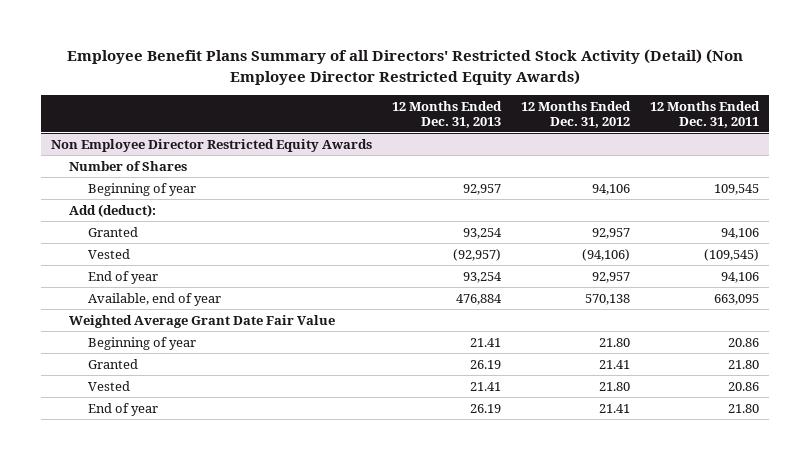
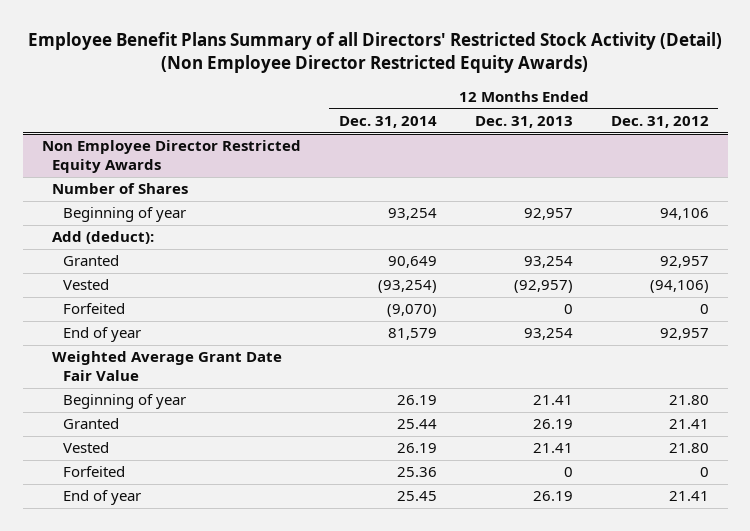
- | 12 Months Ended Dec. 31, 2013 | 12 Months Ended Dec. 31, 2012 | 12 Months Ended Dec. 31, 2011
+ | 12 Months Ended Dec. 31, 2014 | 12 Months Ended Dec. 31, 2013 | 12 Months Ended Dec. 31, 2012
@ Non Employee Director Restricted Equity Awards
+ Forfeited | (9,070) | 0 | 0
- Available, end of year | 476,884 | 570,138 | 663,095
+ Forfeited | 25.36 | 0 | 0

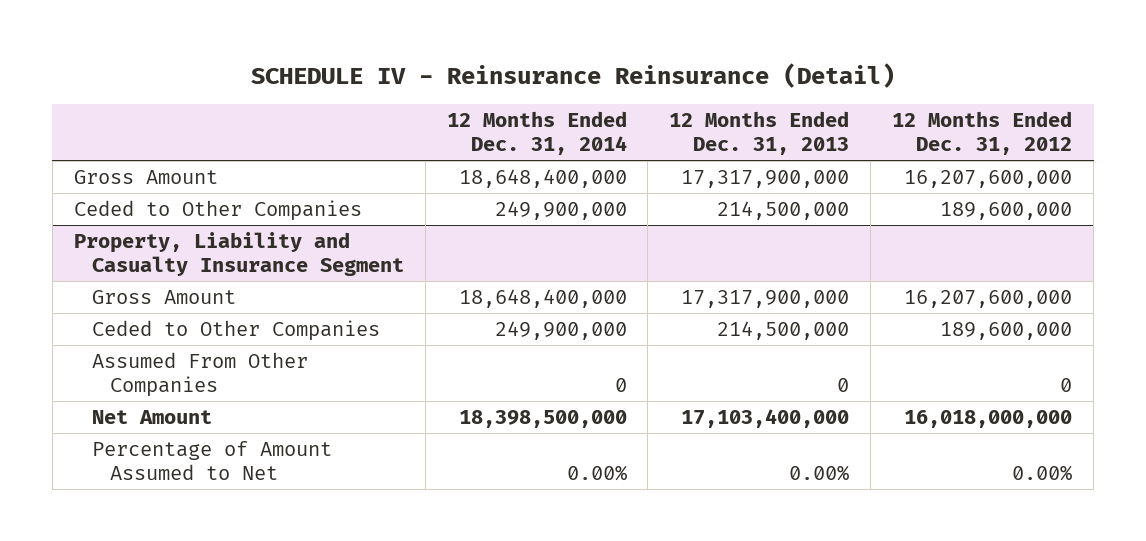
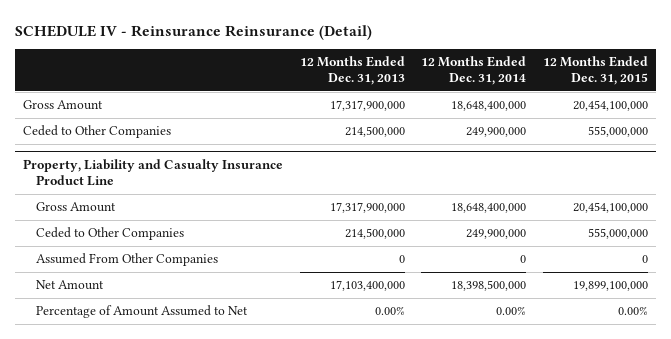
- | 12 Months Ended Dec. 31, 2014 | 12 Months Ended Dec. 31, 2013 | 12 Months Ended Dec. 31, 2012
+ | 12 Months Ended Dec. 31, 2013 | 12 Months Ended Dec. 31, 2014 | 12 Months Ended Dec. 31, 2015
- Property, Liability and Casualty Insurance Segment
+ Property, Liability and Casualty Insurance Product Line

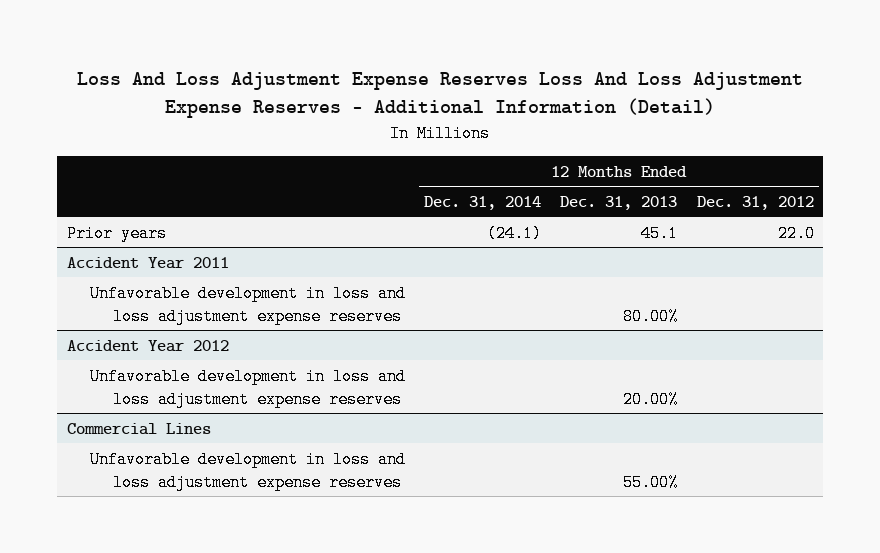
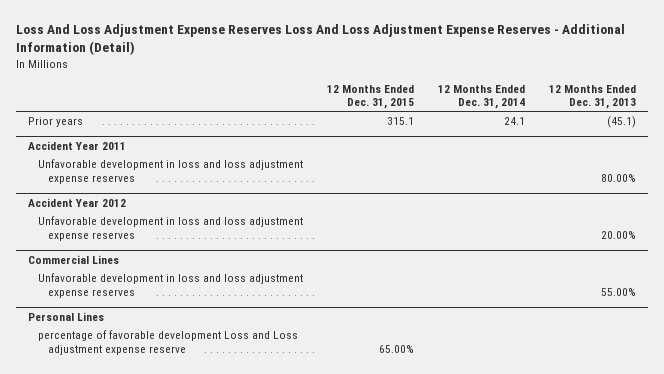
- | 12 Months Ended Dec. 31, 2014 | 12 Months Ended Dec. 31, 2013 | 12 Months Ended Dec. 31, 2012
+ | 12 Months Ended Dec. 31, 2015 | 12 Months Ended Dec. 31, 2014 | 12 Months Ended Dec. 31, 2013
- Prior years | (24.1) | 45.1 | 22.0
+ Prior years | 315.1 | 24.1 | (45.1)
+ Personal Lines
+ percentage of favorable development Loss and Loss adjustment expense reserve | 65.00% | |

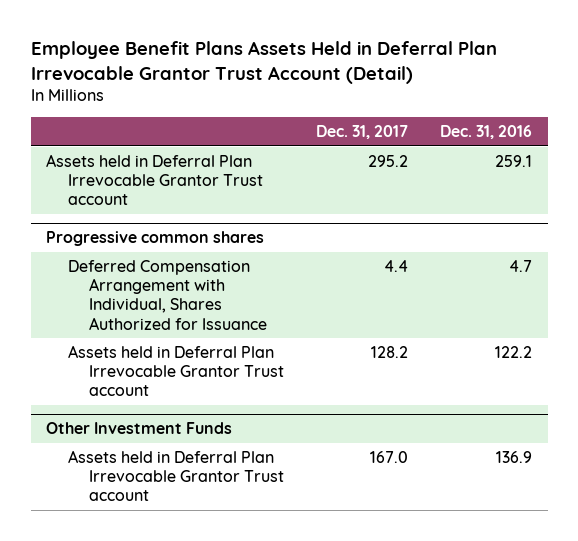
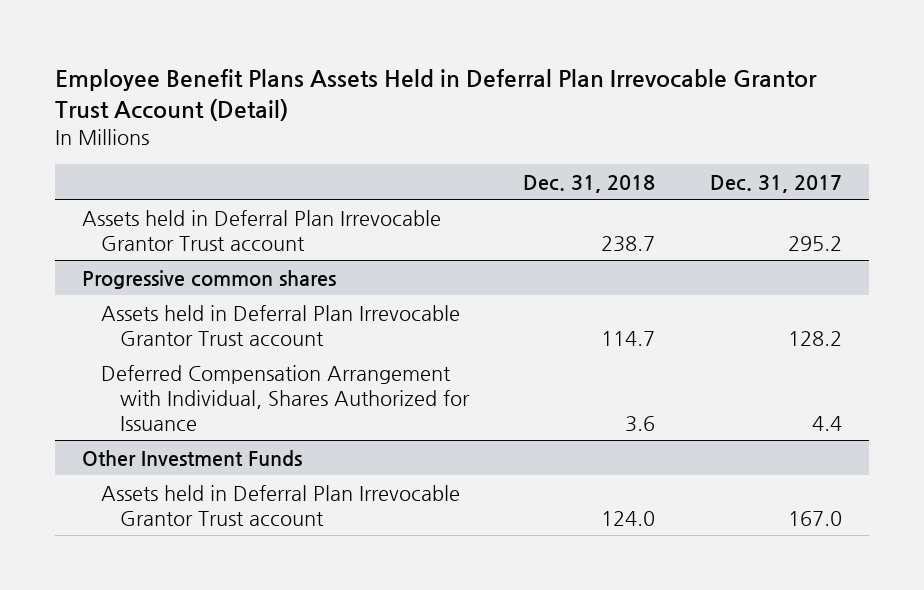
- | Dec. 31, 2017 | Dec. 31, 2016
+ | Dec. 31, 2018 | Dec. 31, 2017
@ Progressive common shares
moved down: Deferred Compensation Arrangement with Individual, Shares Authorized for Issuance | 3.6 | 4.4

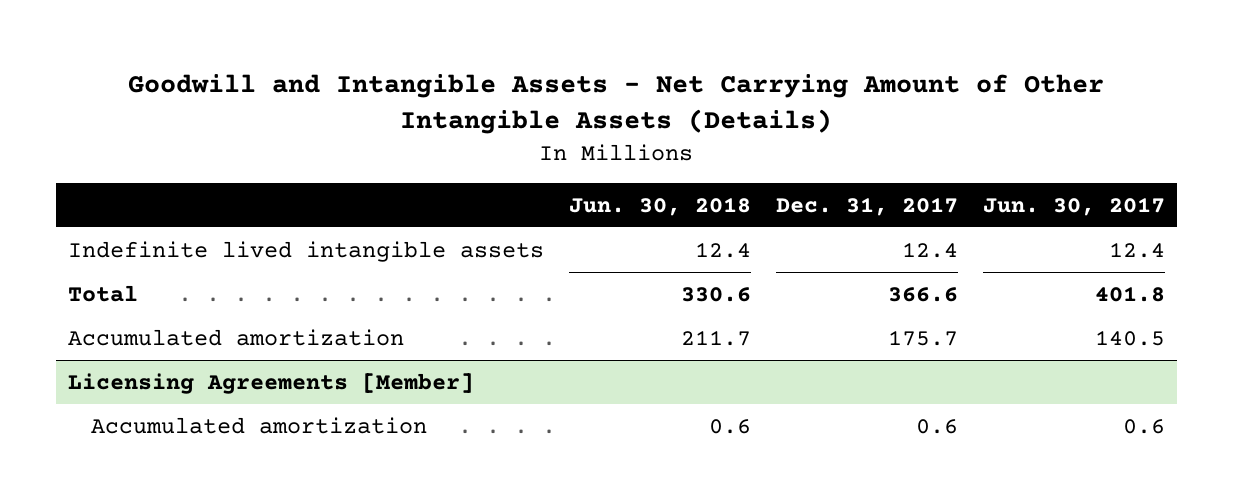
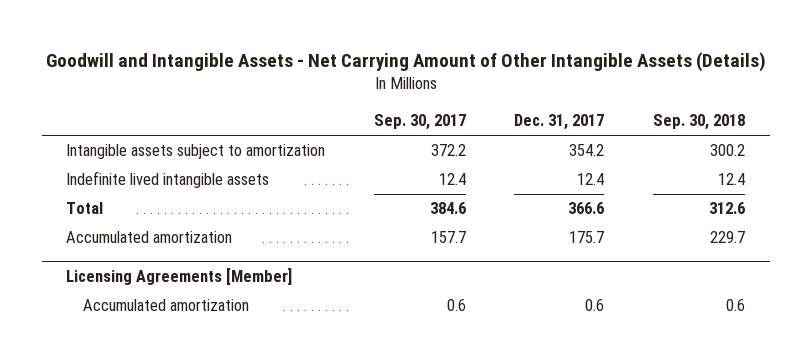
- | Jun. 30, 2018 | Dec. 31, 2017 | Jun. 30, 2017
+ | Sep. 30, 2017 | Dec. 31, 2017 | Sep. 30, 2018
+ Intangible assets subject to amortization | 372.2 | 354.2 | 300.2

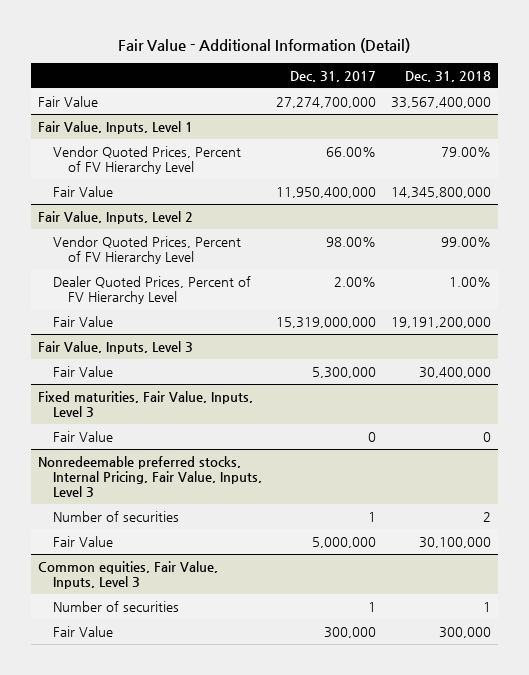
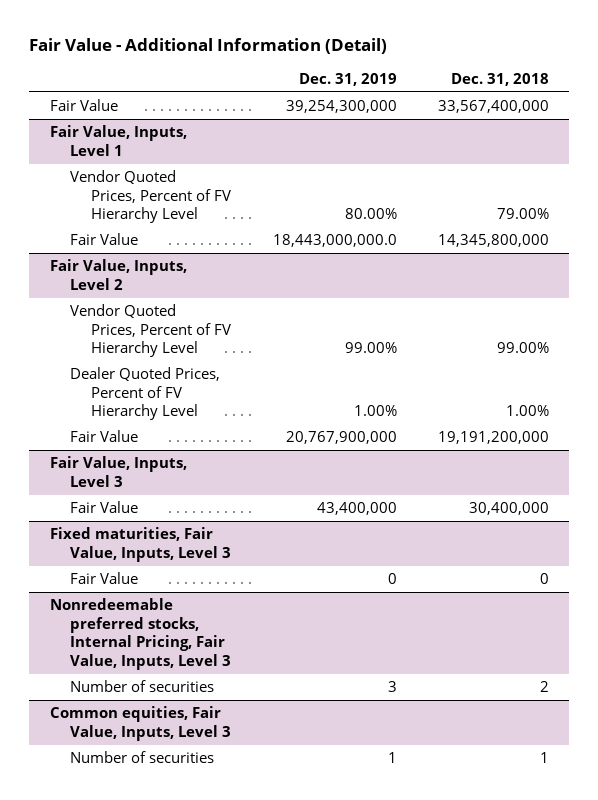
- | Dec. 31, 2017 | Dec. 31, 2018
+ | Dec. 31, 2019 | Dec. 31, 2018
@ Nonredeemable preferred stocks, Internal Pricing, Fair Value, Inputs, Level 3
- Fair Value | 5,000,000 | 30,100,000
@ Common equities, Fair Value, Inputs, Level 3
- Fair Value | 300,000 | 300,000

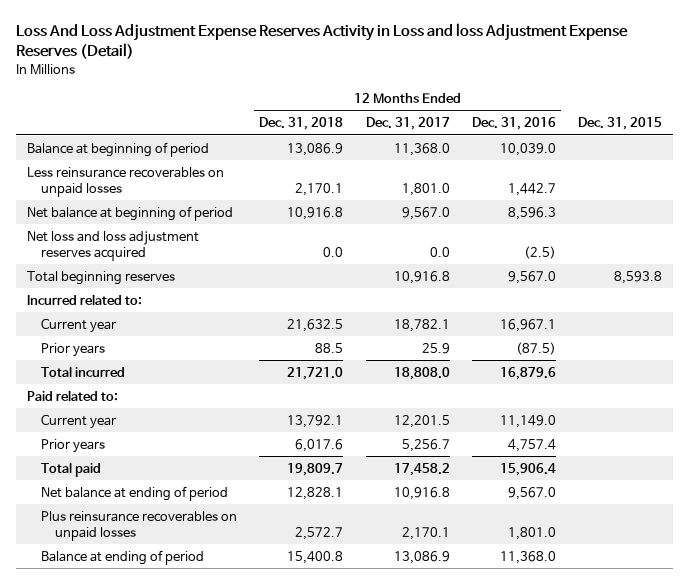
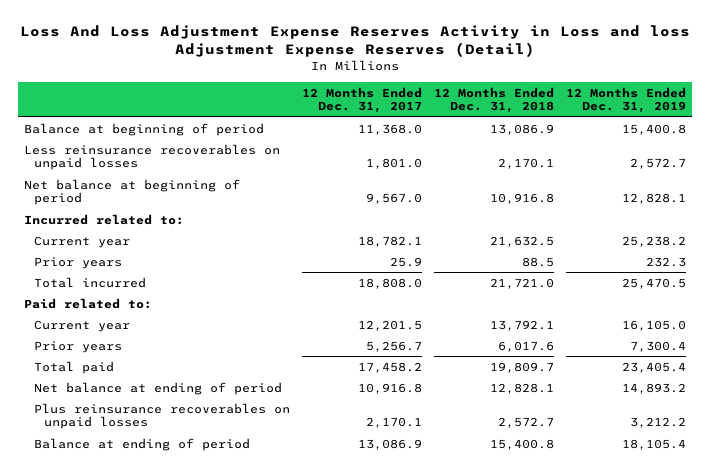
- | 12 Months Ended Dec. 31, 2018 | 12 Months Ended Dec. 31, 2017 | 12 Months Ended Dec. 31, 2016 | Dec. 31, 2015
+ | 12 Months Ended Dec. 31, 2017 | 12 Months Ended Dec. 31, 2018 | 12 Months Ended Dec. 31, 2019
- Net loss and loss adjustment reserves acquired | 0.0 | 0.0 | (2.5) |
- Total beginning reserves | | 10,916.8 | 9,567.0 | 8,593.8

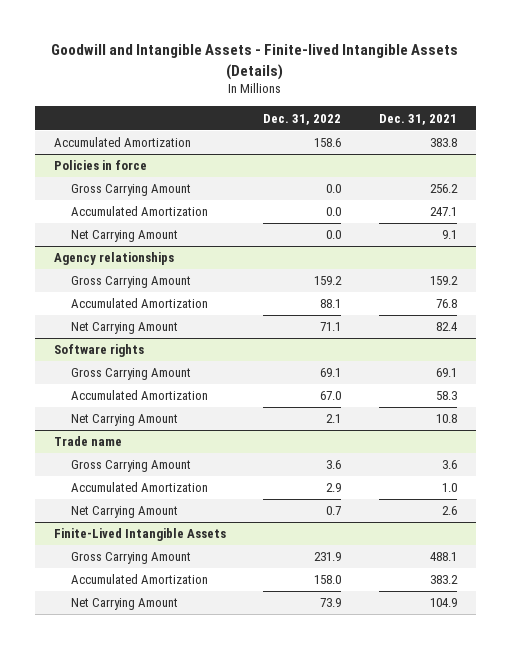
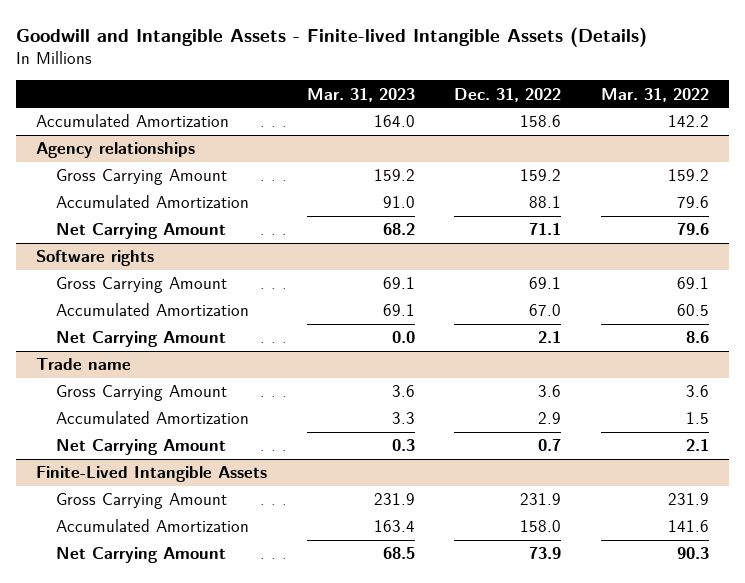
- | Dec. 31, 2022 | Dec. 31, 2021
+ | Mar. 31, 2023 | Dec. 31, 2022 | Mar. 31, 2022
- Policies in force
- Gross Carrying Amount | 0.0 | 256.2
- Accumulated Amortization | 0.0 | 247.1
- Net Carrying Amount | 0.0 | 9.1

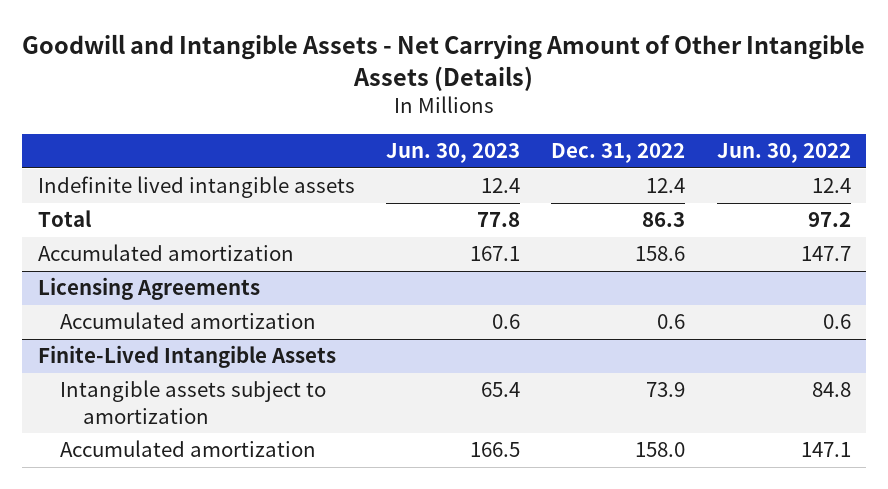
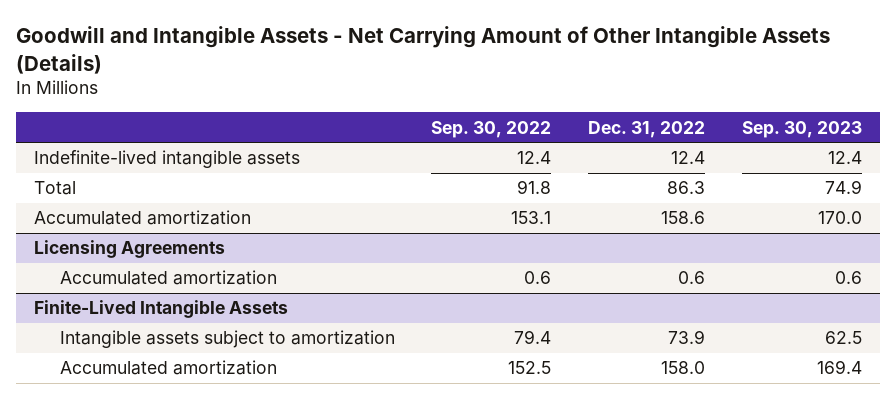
- | Jun. 30, 2023 | Dec. 31, 2022 | Jun. 30, 2022
+ | Sep. 30, 2022 | Dec. 31, 2022 | Sep. 30, 2023
- Indefinite lived intangible assets | 12.4 | 12.4 | 12.4
+ Indefinite-lived intangible assets | 12.4 | 12.4 | 12.4

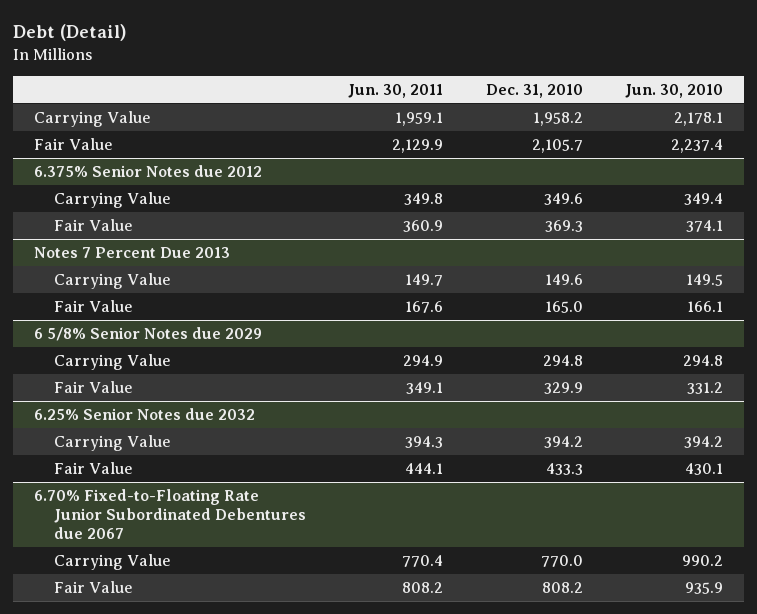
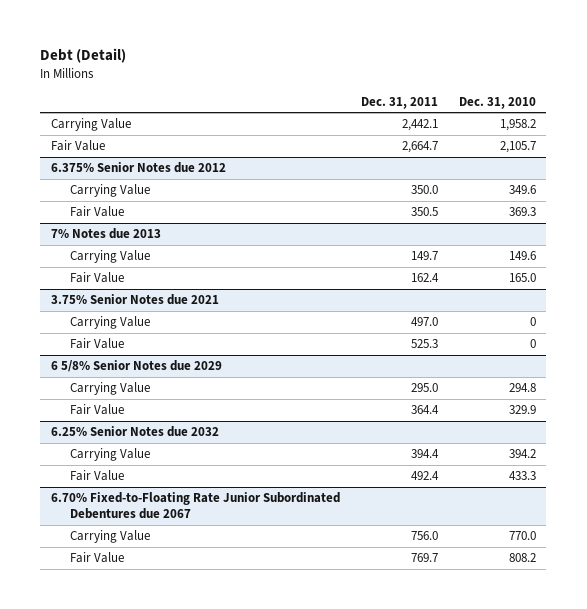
- | Jun. 30, 2011 | Dec. 31, 2010 | Jun. 30, 2010
+ | Dec. 31, 2011 | Dec. 31, 2010
- Notes 7 Percent Due 2013
+ 7% Notes due 2013
+ 3.75% Senior Notes due 2021
+ Carrying Value | 497.0 | 0
+ Fair Value | 525.3 | 0

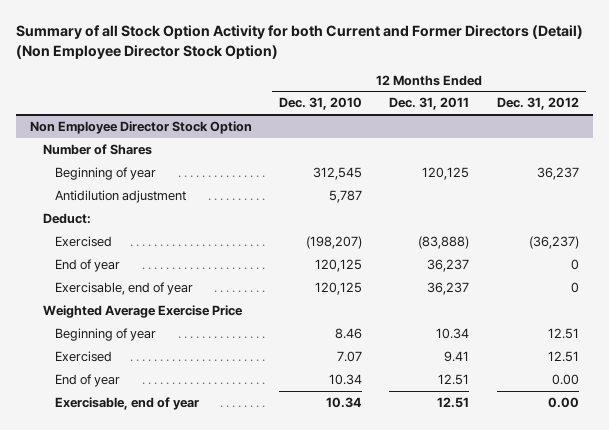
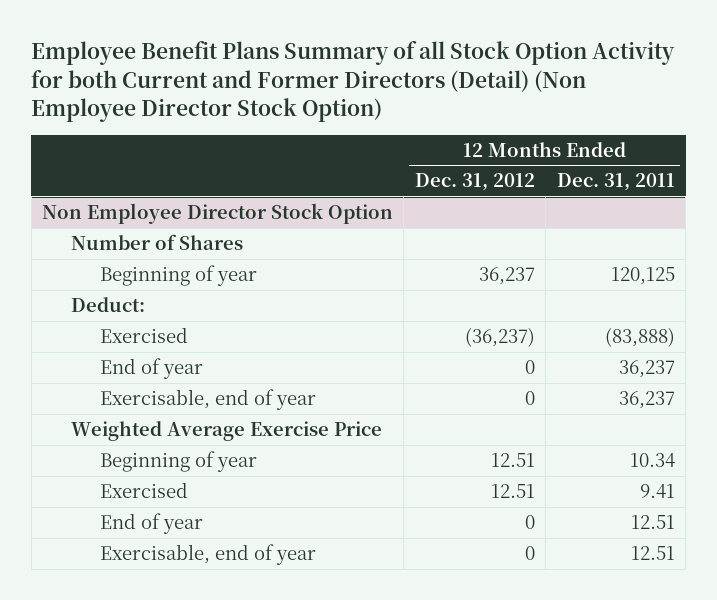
- Summary of all Stock Option Activity for both Current and Former Directors (Detail) (Non Employee Director Stock Option)
+ Employee Benefit Plans Summary of all Stock Option Activity for both Current and Former Directors (Detail) (Non Employee Director Stock Option)
- | 12 Months Ended Dec. 31, 2010 | 12 Months Ended Dec. 31, 2011 | 12 Months Ended Dec. 31, 2012
+ | 12 Months Ended Dec. 31, 2012 | 12 Months Ended Dec. 31, 2011
@ Non Employee Director Stock Option
- Antidilution adjustment | 5,787 | |
- End of year | 10.34 | 12.51 | 0.00
- Exercisable, end of year | 10.34 | 12.51 | 0.00
+ End of year | 0 | 12.51
+ Exercisable, end of year | 0 | 12.51

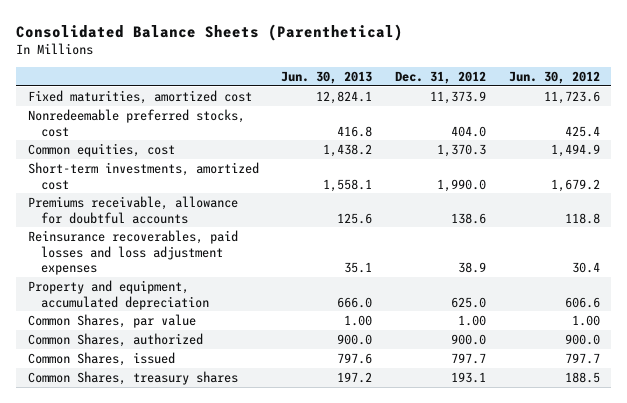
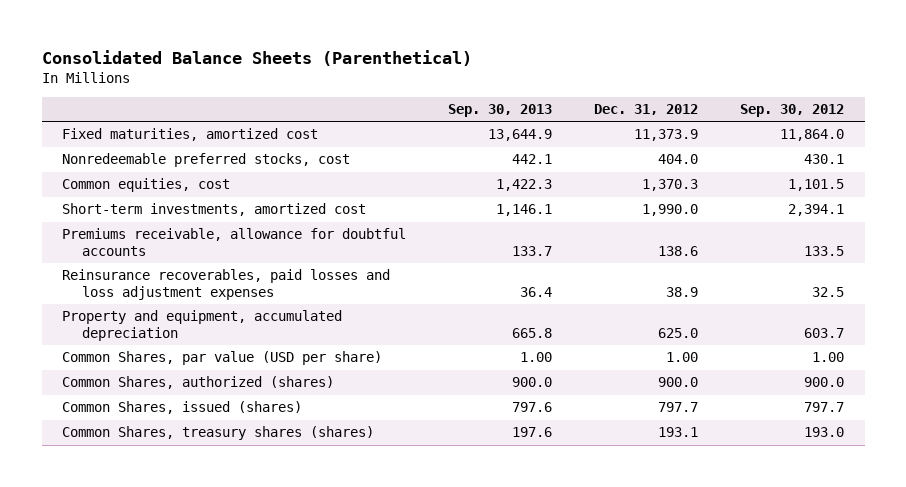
- | Jun. 30, 2013 | Dec. 31, 2012 | Jun. 30, 2012
+ | Sep. 30, 2013 | Dec. 31, 2012 | Sep. 30, 2012
- Common Shares, par value | 1.00 | 1.00 | 1.00
- Common Shares, authorized | 900.0 | 900.0 | 900.0
- Common Shares, issued | 797.6 | 797.7 | 797.7
- Common Shares, treasury shares | 197.2 | 193.1 | 188.5
+ Common Shares, par value (USD per share) | 1.00 | 1.00 | 1.00
+ Common Shares, authorized (shares) | 900.0 | 900.0 | 900.0
+ Common Shares, issued (shares) | 797.6 | 797.7 | 797.7
+ Common Shares, treasury shares (shares) | 197.6 | 193.1 | 193.0

